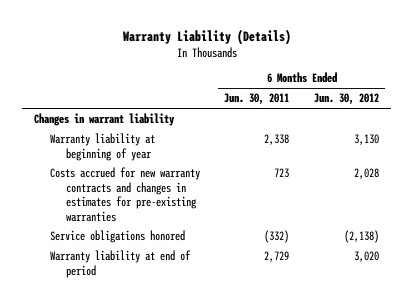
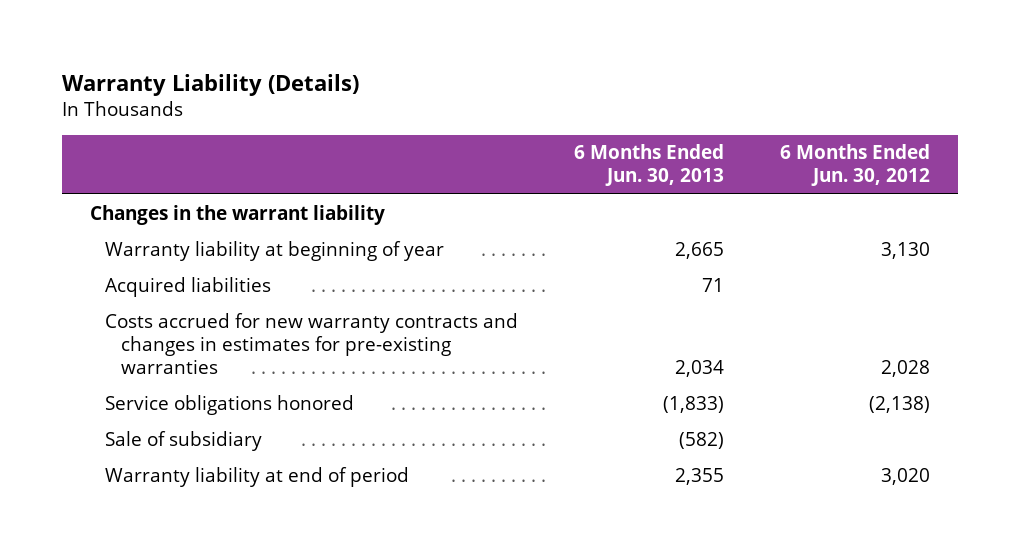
- | 6 Months Ended Jun. 30, 2011 | 6 Months Ended Jun. 30, 2012
+ | 6 Months Ended Jun. 30, 2013 | 6 Months Ended Jun. 30, 2012
- Changes in warrant liability
+ Changes in the warrant liability
+ Acquired liabilities | 71 |
+ Sale of subsidiary | (582) |

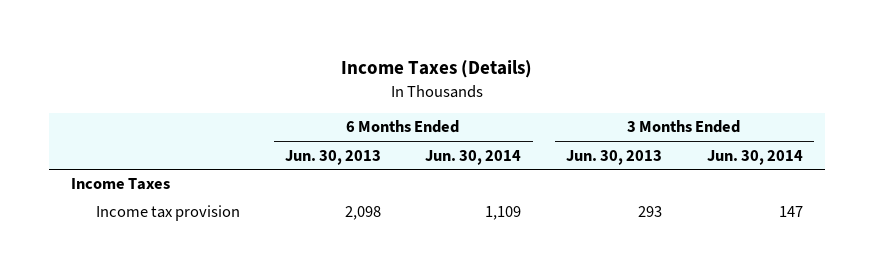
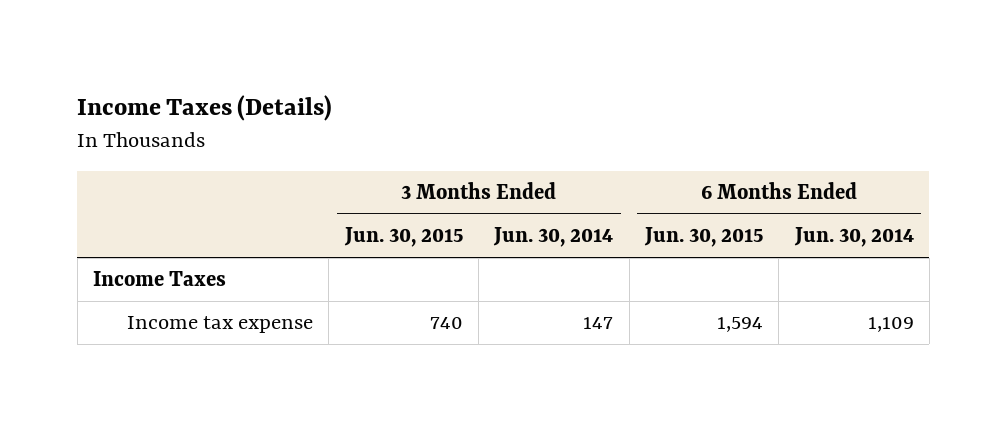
- | 6 Months Ended Jun. 30, 2013 | 6 Months Ended Jun. 30, 2014 | 3 Months Ended Jun. 30, 2013 | 3 Months Ended Jun. 30, 2014
+ | 3 Months Ended Jun. 30, 2015 | 3 Months Ended Jun. 30, 2014 | 6 Months Ended Jun. 30, 2015 | 6 Months Ended Jun. 30, 2014
- Income tax provision | 2,098 | 1,109 | 293 | 147
+ Income tax expense | 740 | 147 | 1,594 | 1,109

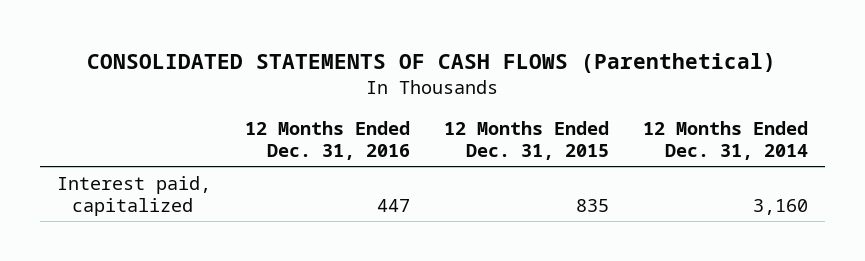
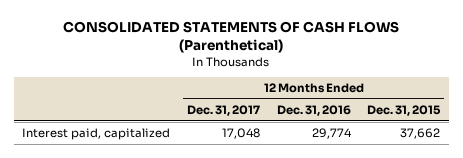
- | 12 Months Ended Dec. 31, 2016 | 12 Months Ended Dec. 31, 2015 | 12 Months Ended Dec. 31, 2014
+ | 12 Months Ended Dec. 31, 2017 | 12 Months Ended Dec. 31, 2016 | 12 Months Ended Dec. 31, 2015
- Interest paid, capitalized | 447 | 835 | 3,160
+ Interest paid, capitalized | 17,048 | 29,774 | 37,662

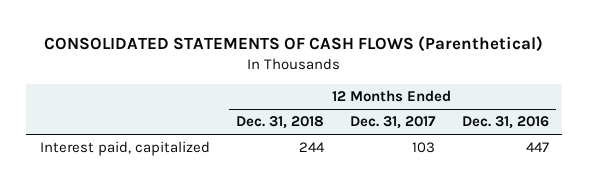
- | 12 Months Ended Dec. 31, 2017 | 12 Months Ended Dec. 31, 2016 | 12 Months Ended Dec. 31, 2015
+ | 12 Months Ended Dec. 31, 2018 | 12 Months Ended Dec. 31, 2017 | 12 Months Ended Dec. 31, 2016
- Interest paid, capitalized | 17,048 | 29,774 | 37,662
+ Interest paid, capitalized | 244 | 103 | 447

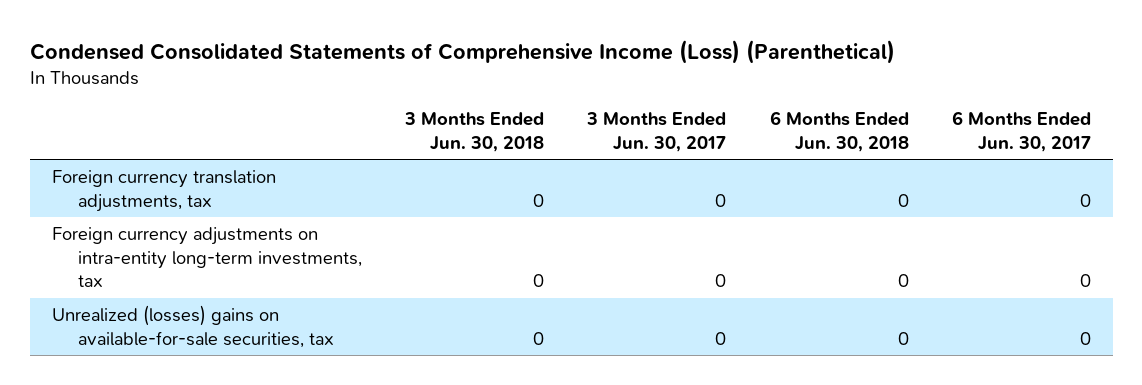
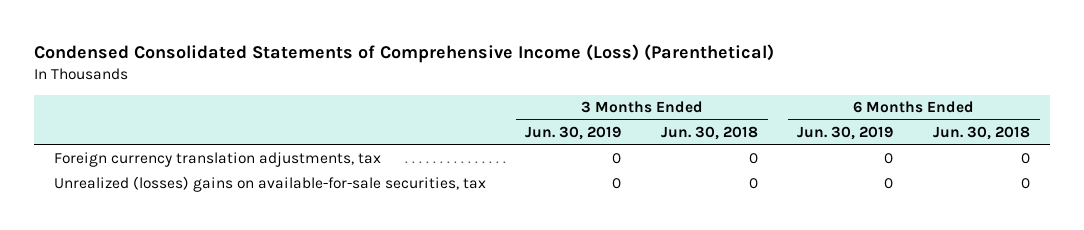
- | 3 Months Ended Jun. 30, 2018 | 3 Months Ended Jun. 30, 2017 | 6 Months Ended Jun. 30, 2018 | 6 Months Ended Jun. 30, 2017
+ | 3 Months Ended Jun. 30, 2019 | 3 Months Ended Jun. 30, 2018 | 6 Months Ended Jun. 30, 2019 | 6 Months Ended Jun. 30, 2018
- Foreign currency adjustments on intra-entity long-term investments, tax | 0 | 0 | 0 | 0

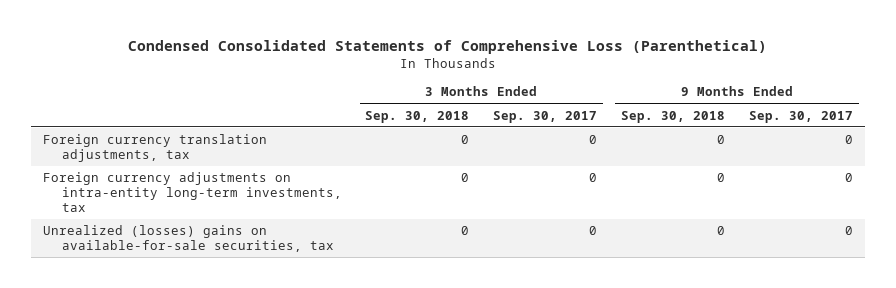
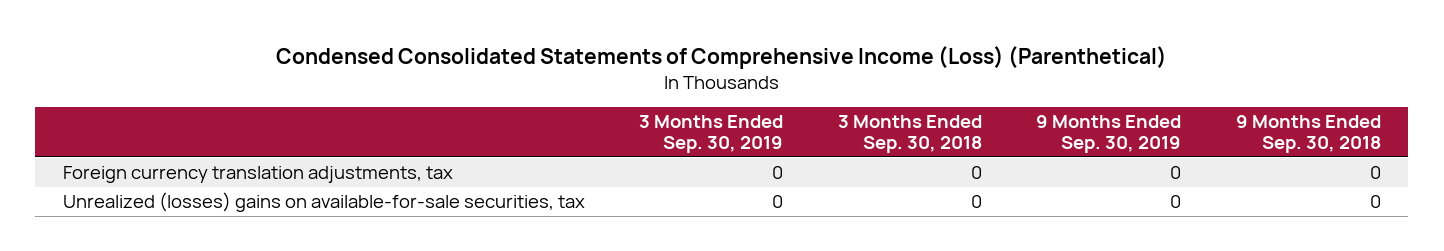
- Condensed Consolidated Statements of Comprehensive Loss (Parenthetical)
+ Condensed Consolidated Statements of Comprehensive Income (Loss) (Parenthetical)
- | 3 Months Ended Sep. 30, 2018 | 3 Months Ended Sep. 30, 2017 | 9 Months Ended Sep. 30, 2018 | 9 Months Ended Sep. 30, 2017
+ | 3 Months Ended Sep. 30, 2019 | 3 Months Ended Sep. 30, 2018 | 9 Months Ended Sep. 30, 2019 | 9 Months Ended Sep. 30, 2018
- Foreign currency adjustments on intra-entity long-term investments, tax | 0 | 0 | 0 | 0

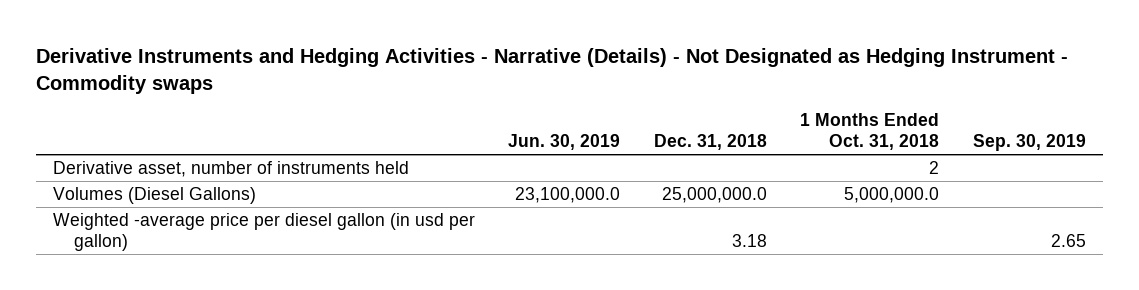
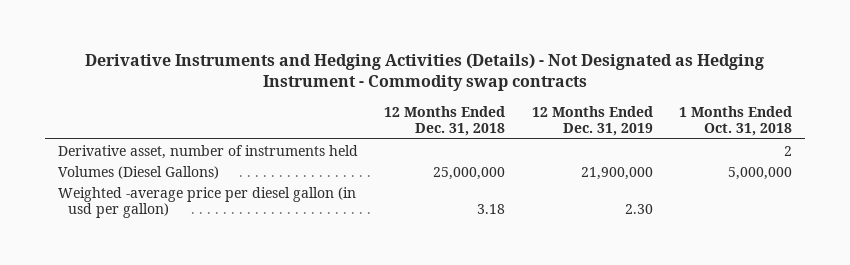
- Derivative Instruments and Hedging Activities - Narrative (Details) - Not Designated as Hedging Instrument - Commodity swaps
+ Derivative Instruments and Hedging Activities (Details) - Not Designated as Hedging Instrument - Commodity swap contracts
- | Jun. 30, 2019 | Dec. 31, 2018 | 1 Months Ended Oct. 31, 2018 | Sep. 30, 2019
+ | 12 Months Ended Dec. 31, 2018 | 12 Months Ended Dec. 31, 2019 | 1 Months Ended Oct. 31, 2018
- Volumes (Diesel Gallons) | 23,100,000.0 | 25,000,000.0 | 5,000,000.0 |
+ Volumes (Diesel Gallons) | 25,000,000 | 21,900,000 | 5,000,000

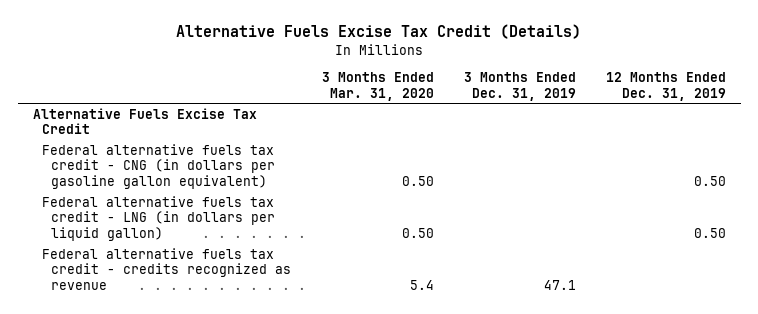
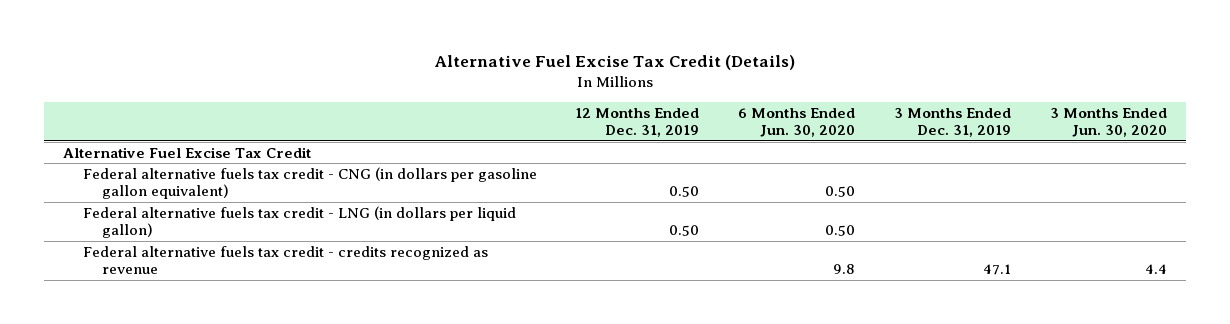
- Alternative Fuels Excise Tax Credit (Details)
+ Alternative Fuel Excise Tax Credit (Details)
- | 3 Months Ended Mar. 31, 2020 | 3 Months Ended Dec. 31, 2019 | 12 Months Ended Dec. 31, 2019
+ | 12 Months Ended Dec. 31, 2019 | 6 Months Ended Jun. 30, 2020 | 3 Months Ended Dec. 31, 2019 | 3 Months Ended Jun. 30, 2020
- Alternative Fuels Excise Tax Credit
+ Alternative Fuel Excise Tax Credit

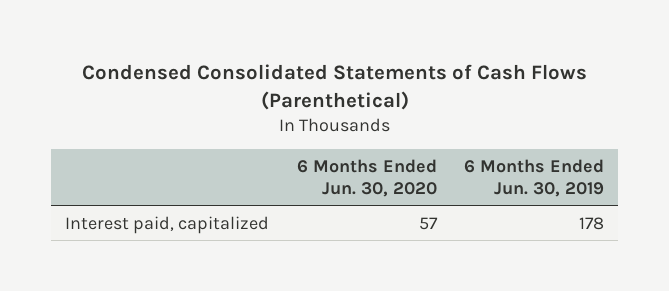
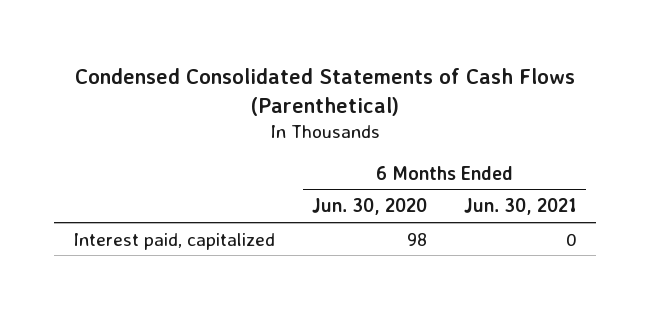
- | 6 Months Ended Jun. 30, 2020 | 6 Months Ended Jun. 30, 2019
+ | 6 Months Ended Jun. 30, 2020 | 6 Months Ended Jun. 30, 2021
- Interest paid, capitalized | 57 | 178
+ Interest paid, capitalized | 98 | 0

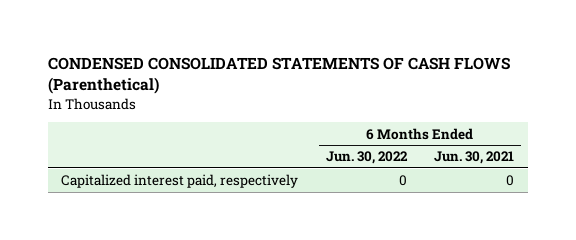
- Condensed Consolidated Statements of Cash Flows (Parenthetical)
+ CONDENSED CONSOLIDATED STATEMENTS OF CASH FLOWS (Parenthetical)
- | 6 Months Ended Jun. 30, 2020 | 6 Months Ended Jun. 30, 2021
+ | 6 Months Ended Jun. 30, 2022 | 6 Months Ended Jun. 30, 2021
- Interest paid, capitalized | 98 | 0
+ Capitalized interest paid, respectively | 0 | 0

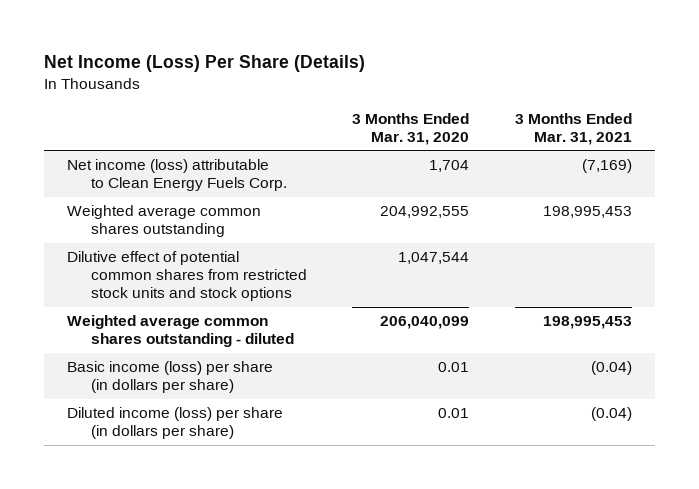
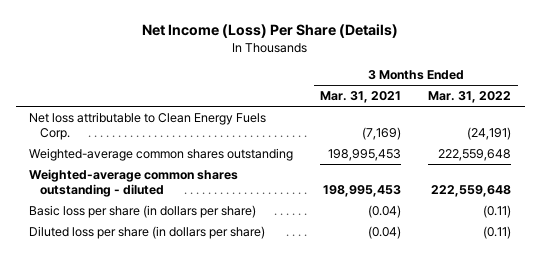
- | 3 Months Ended Mar. 31, 2020 | 3 Months Ended Mar. 31, 2021
+ | 3 Months Ended Mar. 31, 2021 | 3 Months Ended Mar. 31, 2022
- Net income (loss) attributable to Clean Energy Fuels Corp. | 1,704 | (7,169)
- Weighted average common shares outstanding | 204,992,555 | 198,995,453
- Dilutive effect of potential common shares from restricted stock units and stock options | 1,047,544 |
- Weighted average common shares outstanding - diluted | 206,040,099 | 198,995,453
- Basic income (loss) per share (in dollars per share) | 0.01 | (0.04)
- Diluted income (loss) per share (in dollars per share) | 0.01 | (0.04)
+ Net loss attributable to Clean Energy Fuels Corp. | (7,169) | (24,191)
+ Weighted-average common shares outstanding | 198,995,453 | 222,559,648
+ Weighted-average common shares outstanding - diluted | 198,995,453 | 222,559,648
+ Basic loss per share (in dollars per share) | (0.04) | (0.11)
+ Diluted loss per share (in dollars per share) | (0.04) | (0.11)

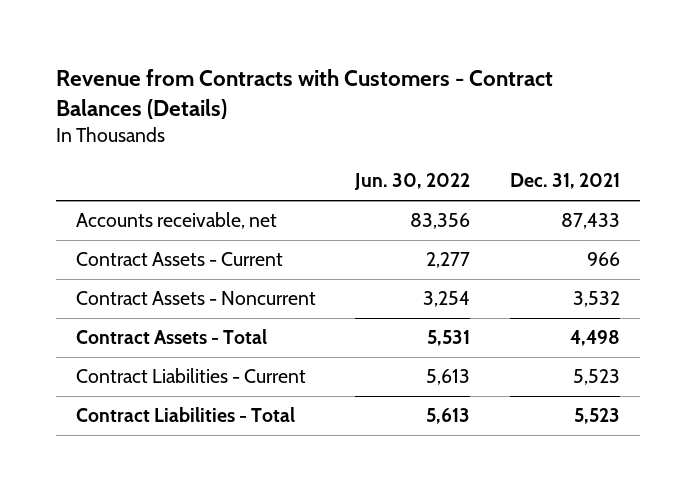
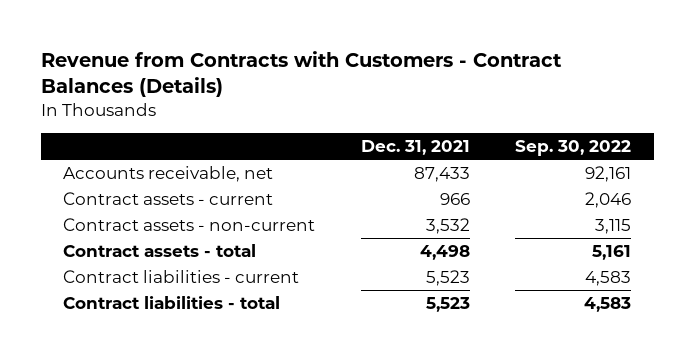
- | Jun. 30, 2022 | Dec. 31, 2021
+ | Dec. 31, 2021 | Sep. 30, 2022
- Contract Assets - Current | 2,277 | 966
- Contract Assets - Noncurrent | 3,254 | 3,532
- Contract Assets - Total | 5,531 | 4,498
- Contract Liabilities - Current | 5,613 | 5,523
- Contract Liabilities - Total | 5,613 | 5,523
+ Contract assets - current | 966 | 2,046
+ Contract assets - non-current | 3,532 | 3,115
+ Contract assets - total | 4,498 | 5,161
+ Contract liabilities - current | 5,523 | 4,583
+ Contract liabilities - total | 5,523 | 4,583

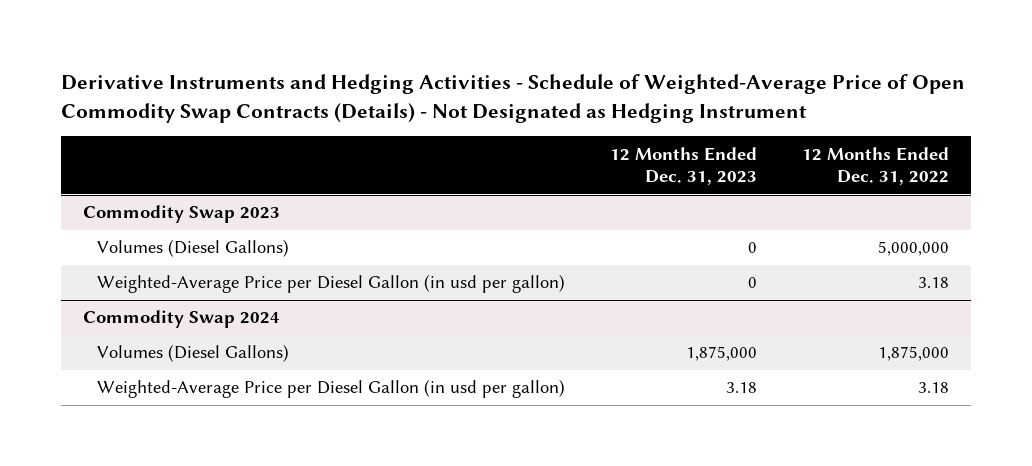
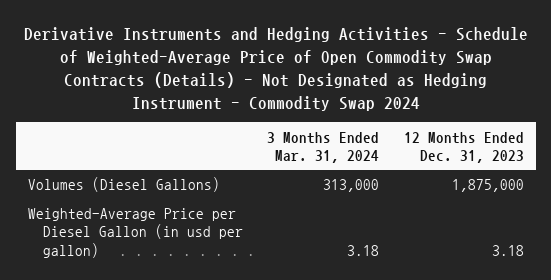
- Derivative Instruments and Hedging Activities - Schedule of Weighted-Average Price of Open Commodity Swap Contracts (Details) - Not Designated as Hedging Instrument
+ Derivative Instruments and Hedging Activities - Schedule of Weighted-Average Price of Open Commodity Swap Contracts (Details) - Not Designated as Hedging Instrument - Commodity Swap 2024
- | 12 Months Ended Dec. 31, 2023 | 12 Months Ended Dec. 31, 2022
+ | 3 Months Ended Mar. 31, 2024 | 12 Months Ended Dec. 31, 2023
- Commodity Swap 2023
- Volumes (Diesel Gallons) | 0 | 5,000,000
- Weighted-Average Price per Diesel Gallon (in usd per gallon) | 0 | 3.18
- Commodity Swap 2024

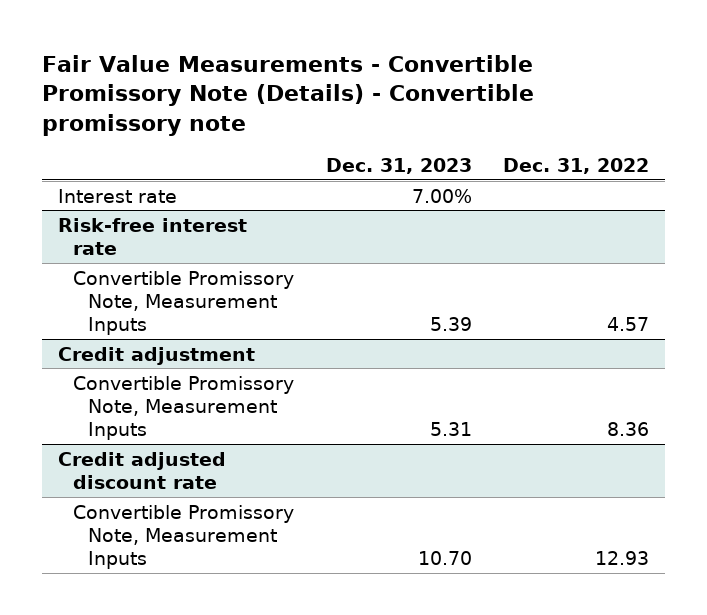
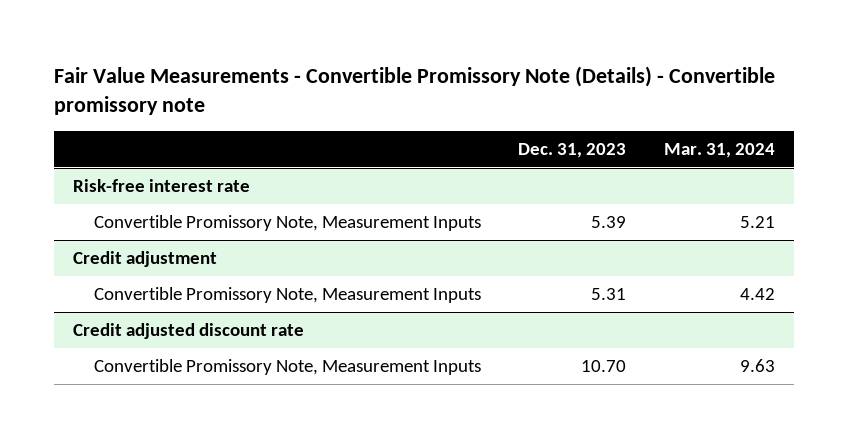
- | Dec. 31, 2023 | Dec. 31, 2022
+ | Dec. 31, 2023 | Mar. 31, 2024
- Interest rate | 7.00% |

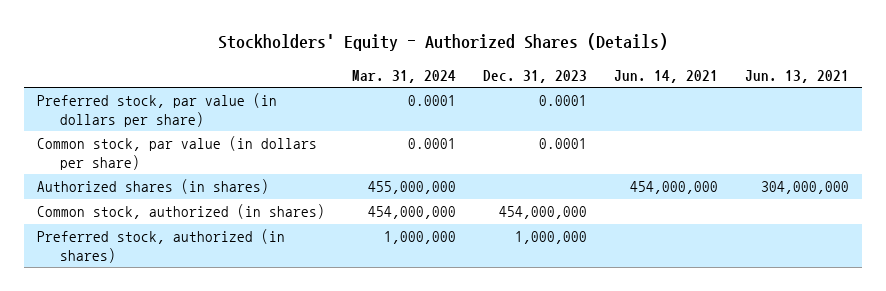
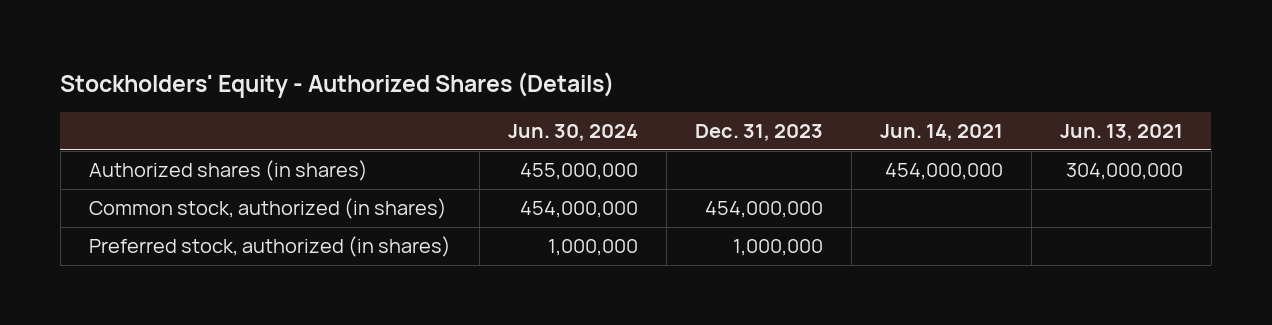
- | Mar. 31, 2024 | Dec. 31, 2023 | Jun. 14, 2021 | Jun. 13, 2021
+ | Jun. 30, 2024 | Dec. 31, 2023 | Jun. 14, 2021 | Jun. 13, 2021
- Preferred stock, par value (in dollars per share) | 0.0001 | 0.0001 | |
- Common stock, par value (in dollars per share) | 0.0001 | 0.0001 | |

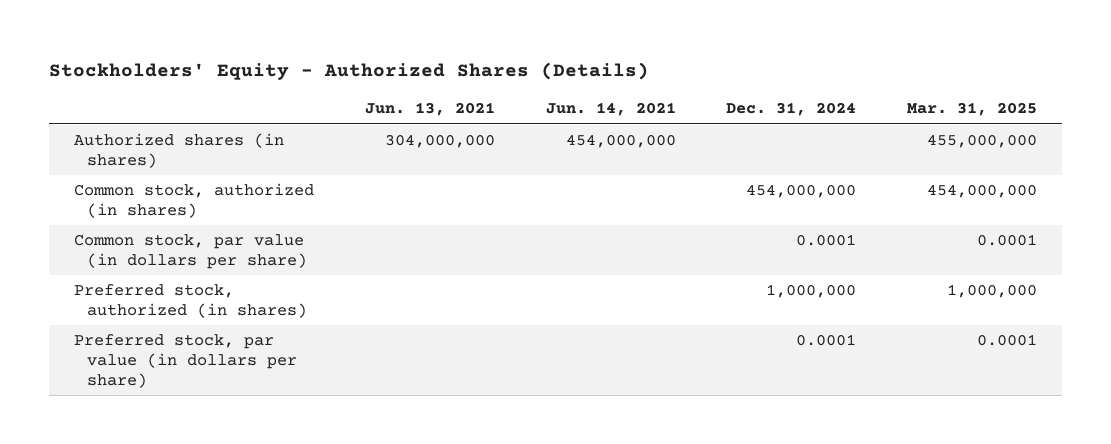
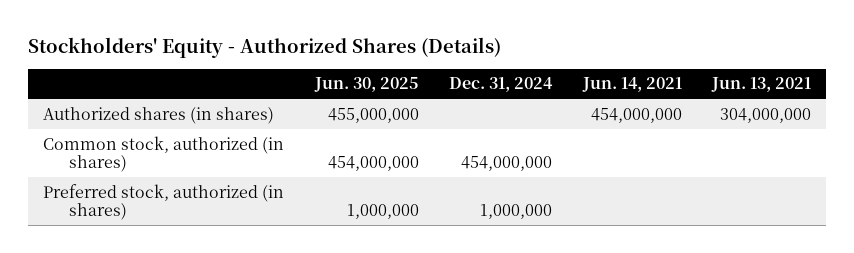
- | Jun. 13, 2021 | Jun. 14, 2021 | Dec. 31, 2024 | Mar. 31, 2025
+ | Jun. 30, 2025 | Dec. 31, 2024 | Jun. 14, 2021 | Jun. 13, 2021
- Common stock, par value (in dollars per share) | | | 0.0001 | 0.0001
- Preferred stock, par value (in dollars per share) | | | 0.0001 | 0.0001

